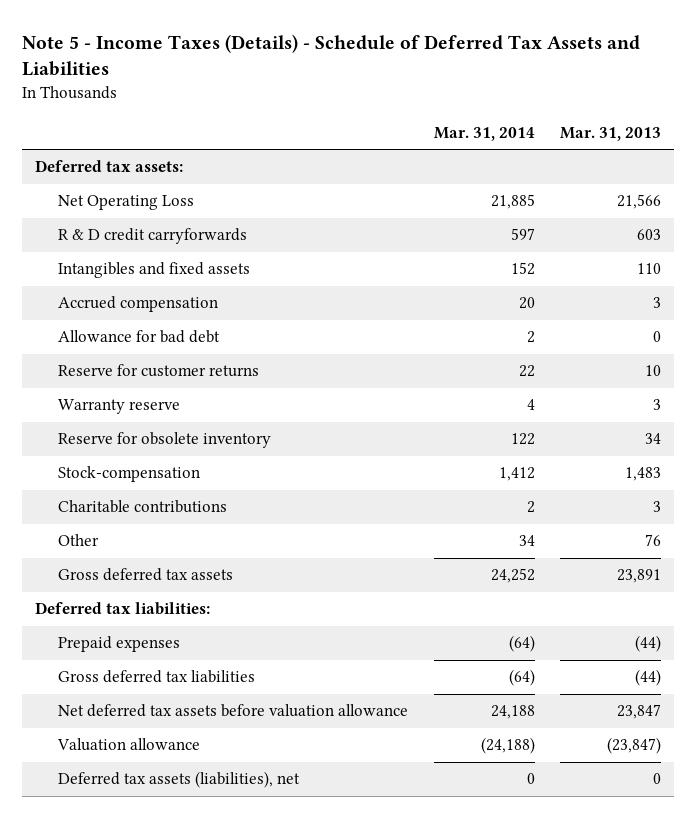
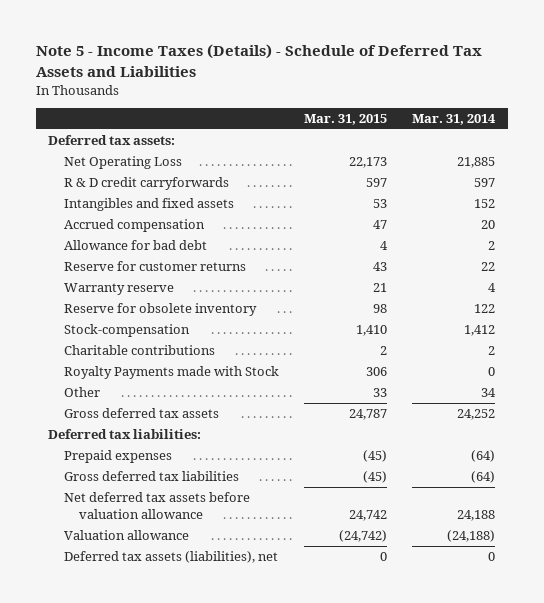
- | Mar. 31, 2014 | Mar. 31, 2013
+ | Mar. 31, 2015 | Mar. 31, 2014
+ Royalty Payments made with Stock | 306 | 0

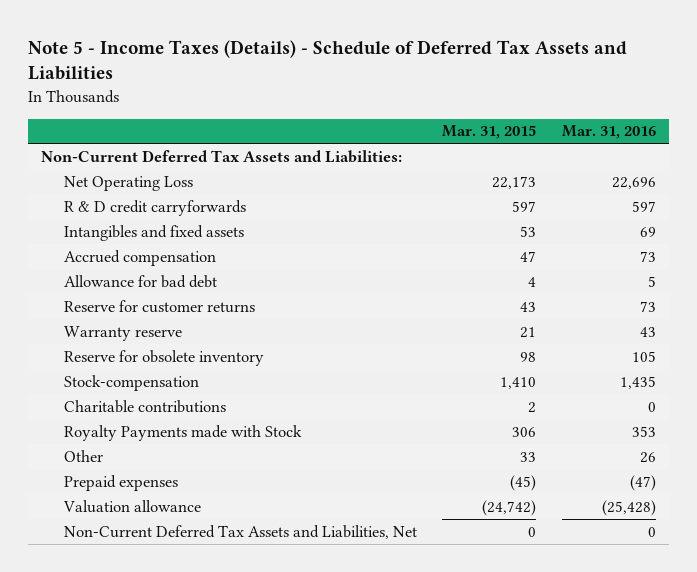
- | Mar. 31, 2015 | Mar. 31, 2014
+ | Mar. 31, 2015 | Mar. 31, 2016
- Deferred tax assets:
+ Non-Current Deferred Tax Assets and Liabilities:
- Gross deferred tax assets | 24,787 | 24,252
- Deferred tax liabilities:
- Gross deferred tax liabilities | (45) | (64)
- Net deferred tax assets before valuation allowance | 24,742 | 24,188
- Deferred tax assets (liabilities), net | 0 | 0
+ Non-Current Deferred Tax Assets and Liabilities, Net | 0 | 0

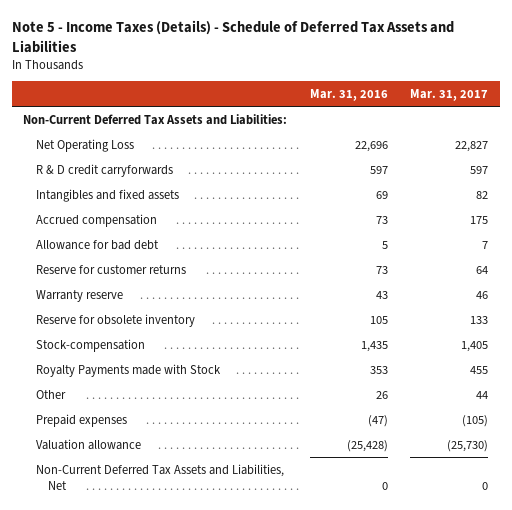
- | Mar. 31, 2015 | Mar. 31, 2016
+ | Mar. 31, 2016 | Mar. 31, 2017
- Charitable contributions | 2 | 0

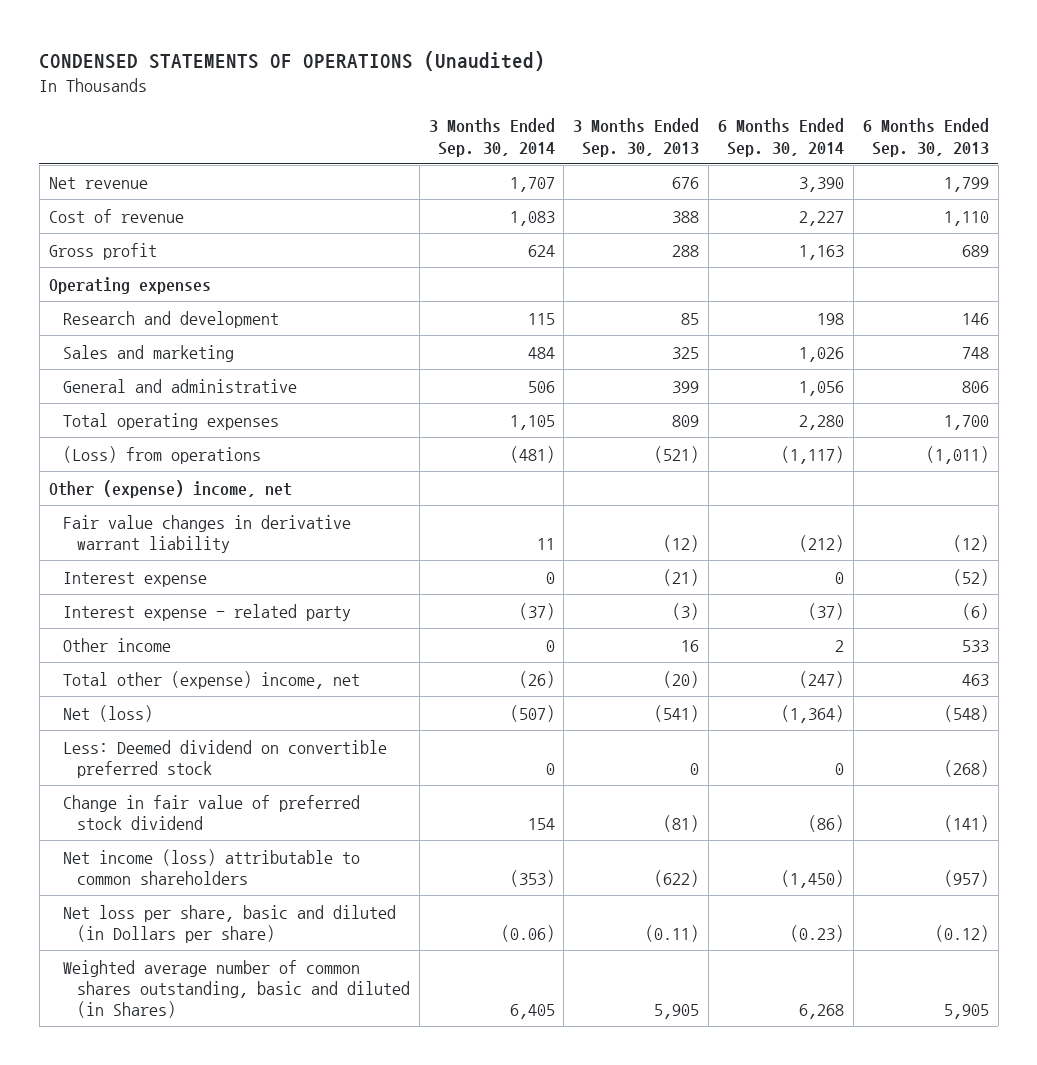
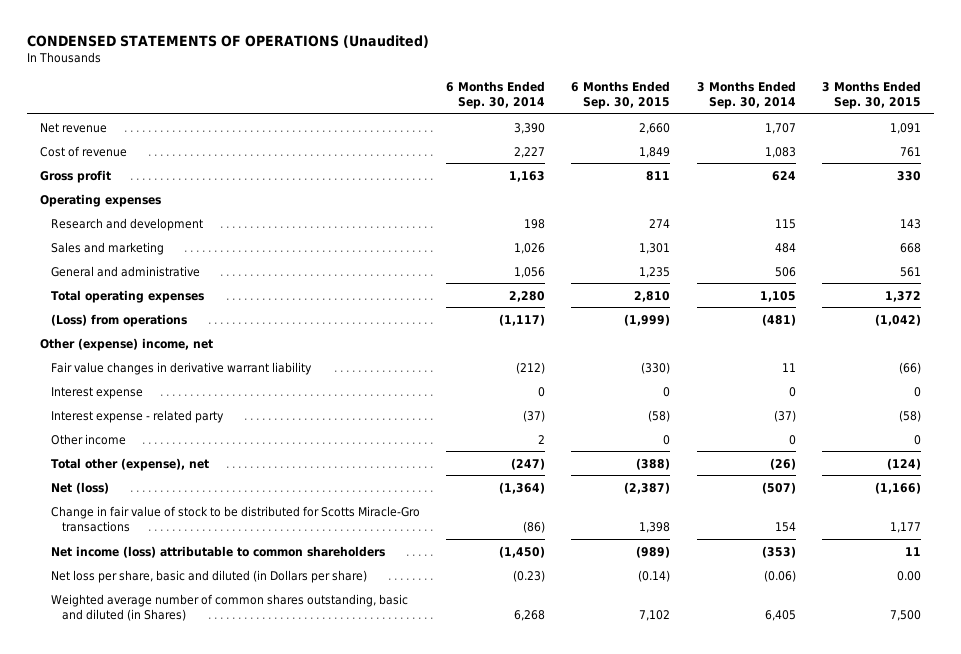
- | 3 Months Ended Sep. 30, 2014 | 3 Months Ended Sep. 30, 2013 | 6 Months Ended Sep. 30, 2014 | 6 Months Ended Sep. 30, 2013
+ | 6 Months Ended Sep. 30, 2014 | 6 Months Ended Sep. 30, 2015 | 3 Months Ended Sep. 30, 2014 | 3 Months Ended Sep. 30, 2015
- Total other (expense) income, net | (26) | (20) | (247) | 463
+ Total other (expense), net | (247) | (388) | (26) | (124)
- Less: Deemed dividend on convertible preferred stock | 0 | 0 | 0 | (268)
- Change in fair value of preferred stock dividend | 154 | (81) | (86) | (141)
+ Change in fair value of stock to be distributed for Scotts Miracle-Gro transactions | (86) | 1,398 | 154 | 1,177

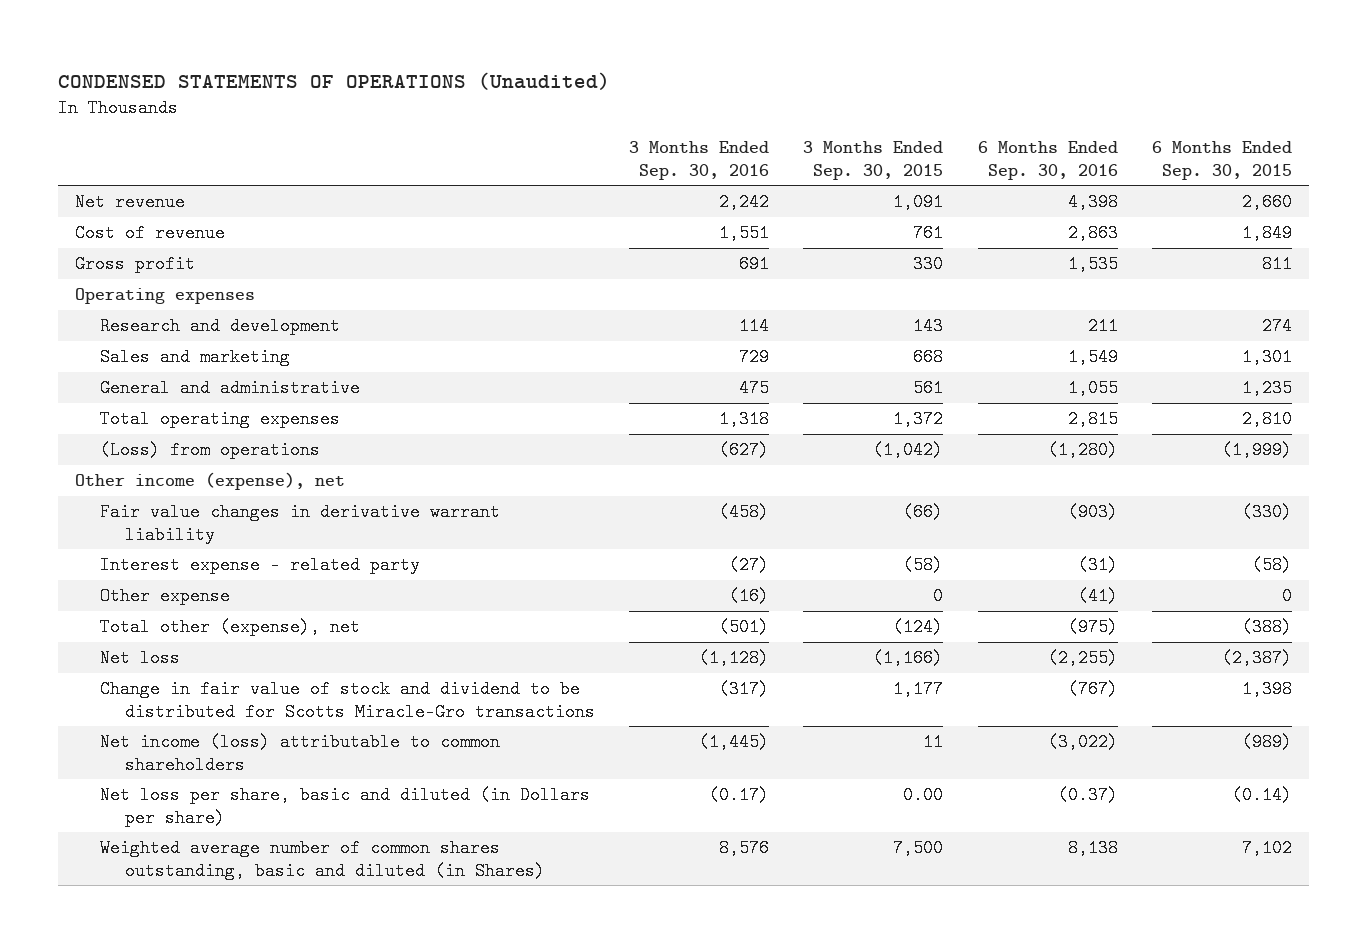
- | 6 Months Ended Sep. 30, 2014 | 6 Months Ended Sep. 30, 2015 | 3 Months Ended Sep. 30, 2014 | 3 Months Ended Sep. 30, 2015
+ | 3 Months Ended Sep. 30, 2016 | 3 Months Ended Sep. 30, 2015 | 6 Months Ended Sep. 30, 2016 | 6 Months Ended Sep. 30, 2015
- Other (expense) income, net
+ Other income (expense), net
- Interest expense | 0 | 0 | 0 | 0
- Other income | 2 | 0 | 0 | 0
+ Other expense | (16) | 0 | (41) | 0
- Net (loss) | (1,364) | (2,387) | (507) | (1,166)
- Change in fair value of stock to be distributed for Scotts Miracle-Gro transactions | (86) | 1,398 | 154 | 1,177
+ Net loss | (1,128) | (1,166) | (2,255) | (2,387)
+ Change in fair value of stock and dividend to be distributed for Scotts Miracle-Gro transactions | (317) | 1,177 | (767) | 1,398

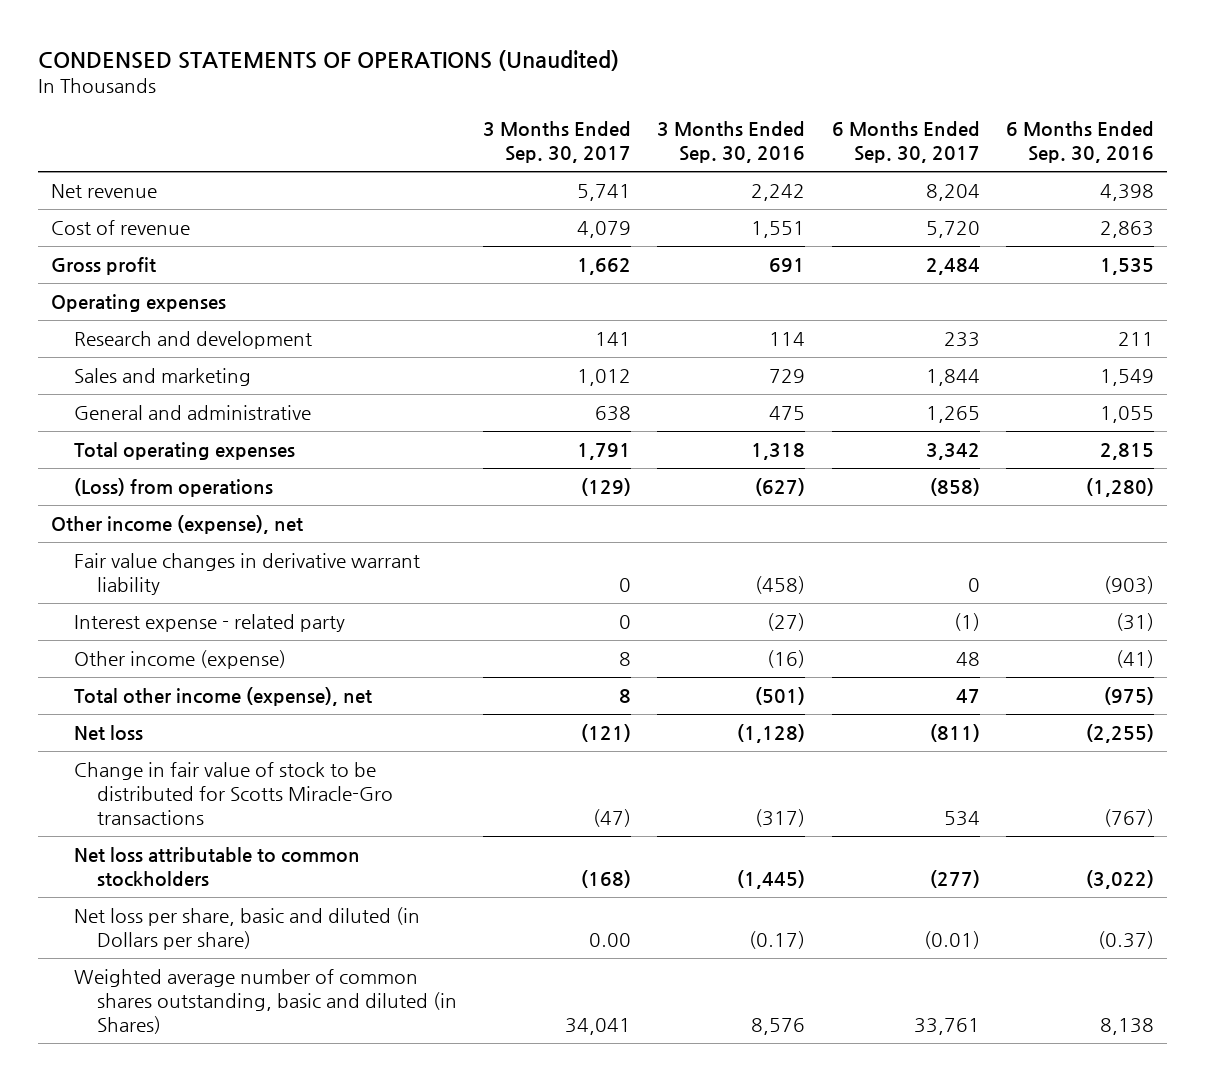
- | 3 Months Ended Sep. 30, 2016 | 3 Months Ended Sep. 30, 2015 | 6 Months Ended Sep. 30, 2016 | 6 Months Ended Sep. 30, 2015
+ | 3 Months Ended Sep. 30, 2017 | 3 Months Ended Sep. 30, 2016 | 6 Months Ended Sep. 30, 2017 | 6 Months Ended Sep. 30, 2016
- Other expense | (16) | 0 | (41) | 0
- Total other (expense), net | (501) | (124) | (975) | (388)
+ Other income (expense) | 8 | (16) | 48 | (41)
+ Total other income (expense), net | 8 | (501) | 47 | (975)
- Change in fair value of stock and dividend to be distributed for Scotts Miracle-Gro transactions | (317) | 1,177 | (767) | 1,398
- Net income (loss) attributable to common shareholders | (1,445) | 11 | (3,022) | (989)
+ Change in fair value of stock to be distributed for Scotts Miracle-Gro transactions | (47) | (317) | 534 | (767)
+ Net loss attributable to common stockholders | (168) | (1,445) | (277) | (3,022)

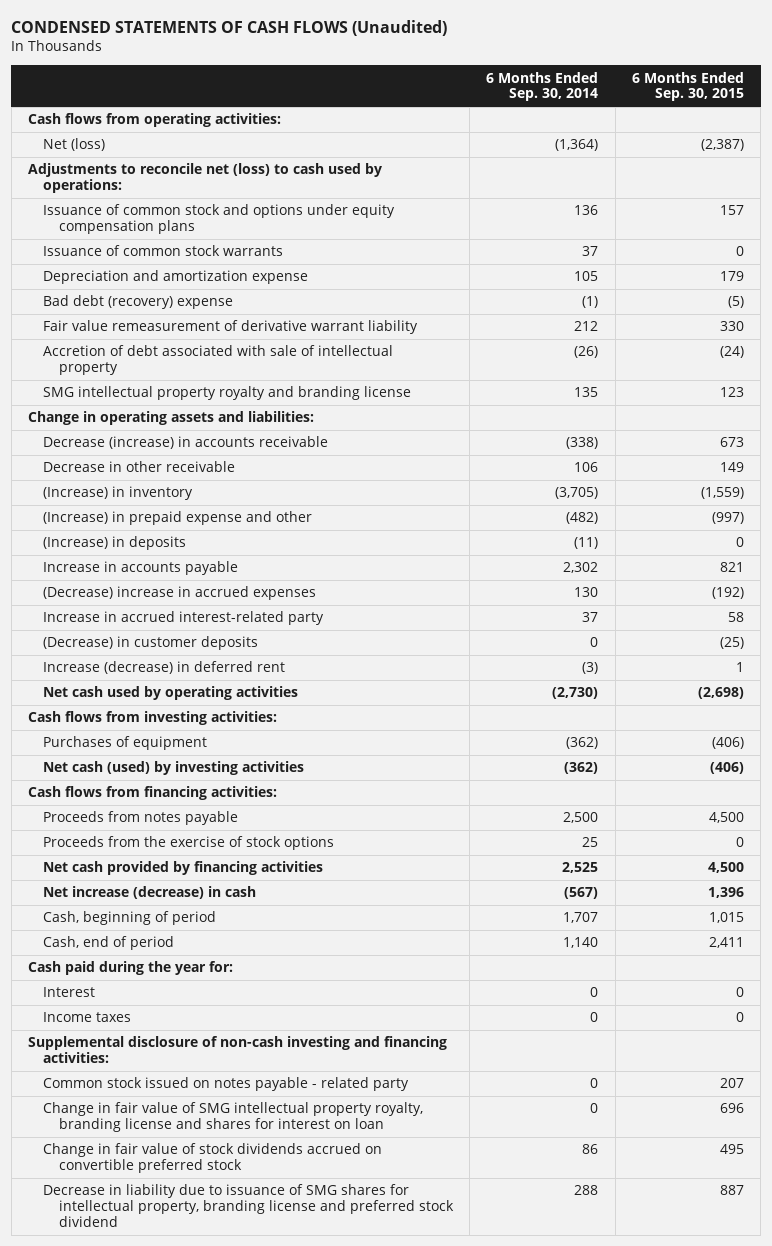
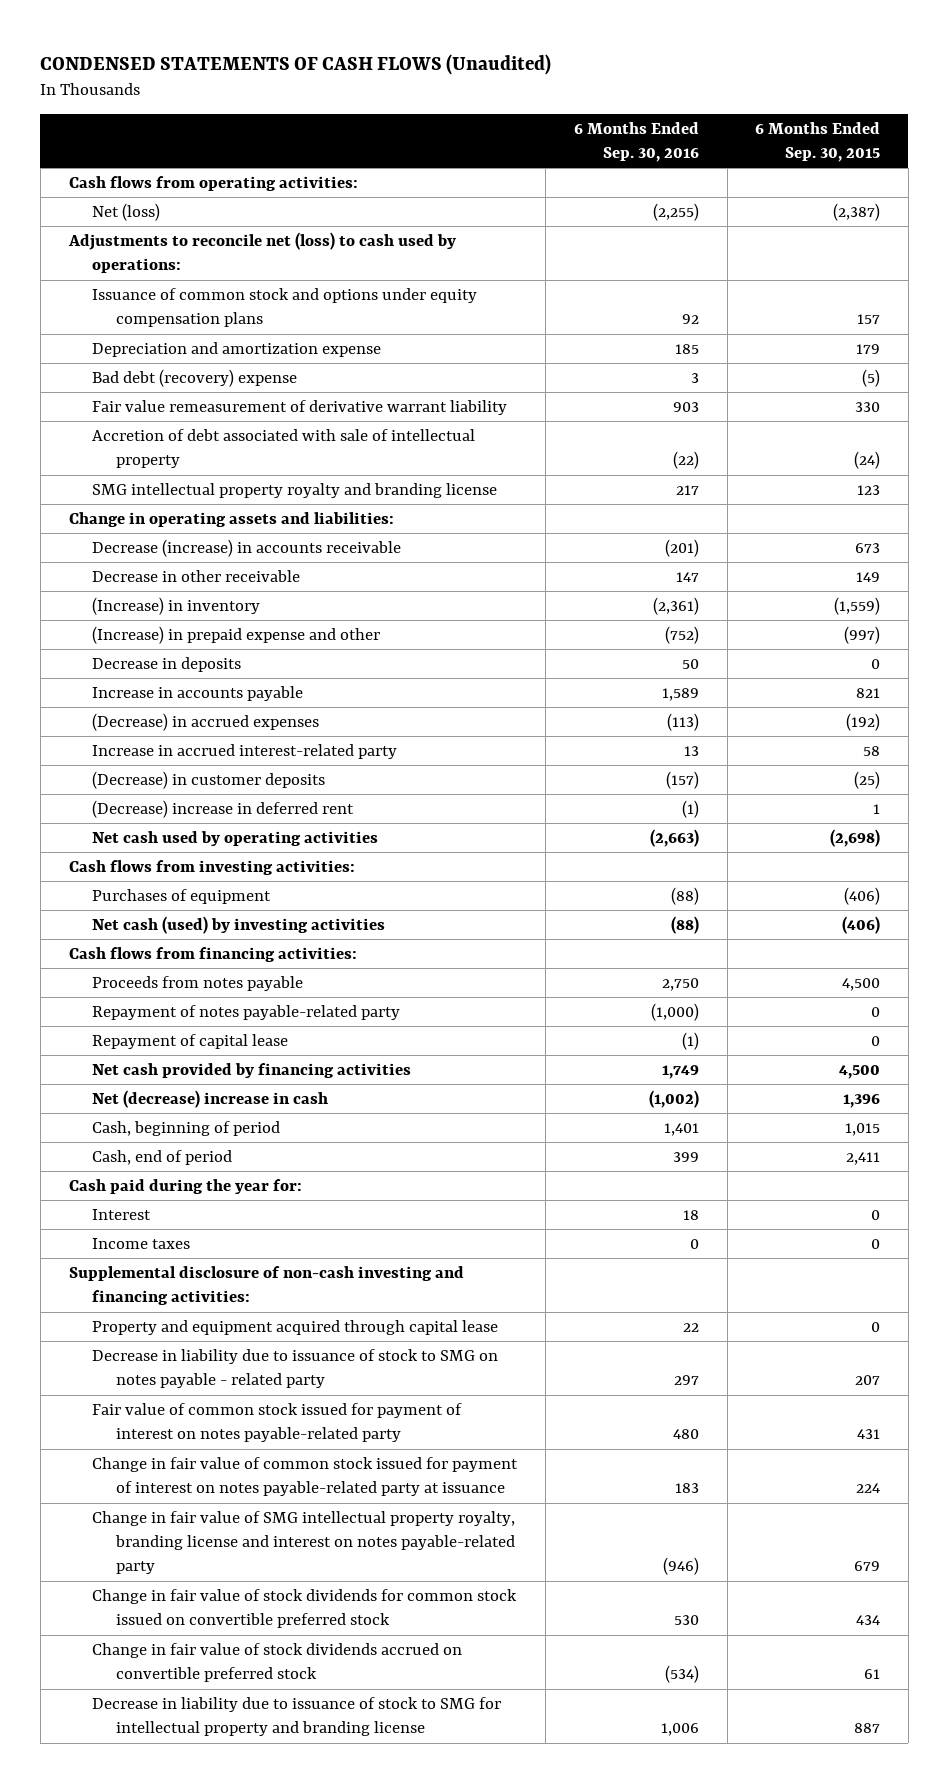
- | 6 Months Ended Sep. 30, 2014 | 6 Months Ended Sep. 30, 2015
+ | 6 Months Ended Sep. 30, 2016 | 6 Months Ended Sep. 30, 2015
- Issuance of common stock warrants | 37 | 0
- (Increase) in deposits | (11) | 0
+ Decrease in deposits | 50 | 0
- (Decrease) increase in accrued expenses | 130 | (192)
+ (Decrease) in accrued expenses | (113) | (192)
- Increase (decrease) in deferred rent | (3) | 1
+ (Decrease) increase in deferred rent | (1) | 1
- Proceeds from the exercise of stock options | 25 | 0
+ Repayment of notes payable-related party | (1,000) | 0
+ Repayment of capital lease | (1) | 0
- Net increase (decrease) in cash | (567) | 1,396
+ Net (decrease) increase in cash | (1,002) | 1,396
- Common stock issued on notes payable - related party | 0 | 207
- Change in fair value of SMG intellectual property royalty, branding license and shares for interest on loan | 0 | 696
- Change in fair value of stock dividends accrued on convertible preferred stock | 86 | 495
- Decrease in liability due to issuance of SMG shares for intellectual property, branding license and preferred stock dividend | 288 | 887
+ Property and equipment acquired through capital lease | 22 | 0
+ Decrease in liability due to issuance of stock to SMG on notes payable - related party | 297 | 207
+ Fair value of common stock issued for payment of interest on notes payable-related party | 480 | 431
+ Change in fair value of common stock issued for payment of interest on notes payable-related party at issuance | 183 | 224
+ Change in fair value of SMG intellectual property royalty, branding license and interest on notes payable-related party | (946) | 679
+ Change in fair value of stock dividends for common stock issued on convertible preferred stock | 530 | 434
+ Change in fair value of stock dividends accrued on convertible preferred stock | (534) | 61
+ Decrease in liability due to issuance of stock to SMG for intellectual property and branding license | 1,006 | 887

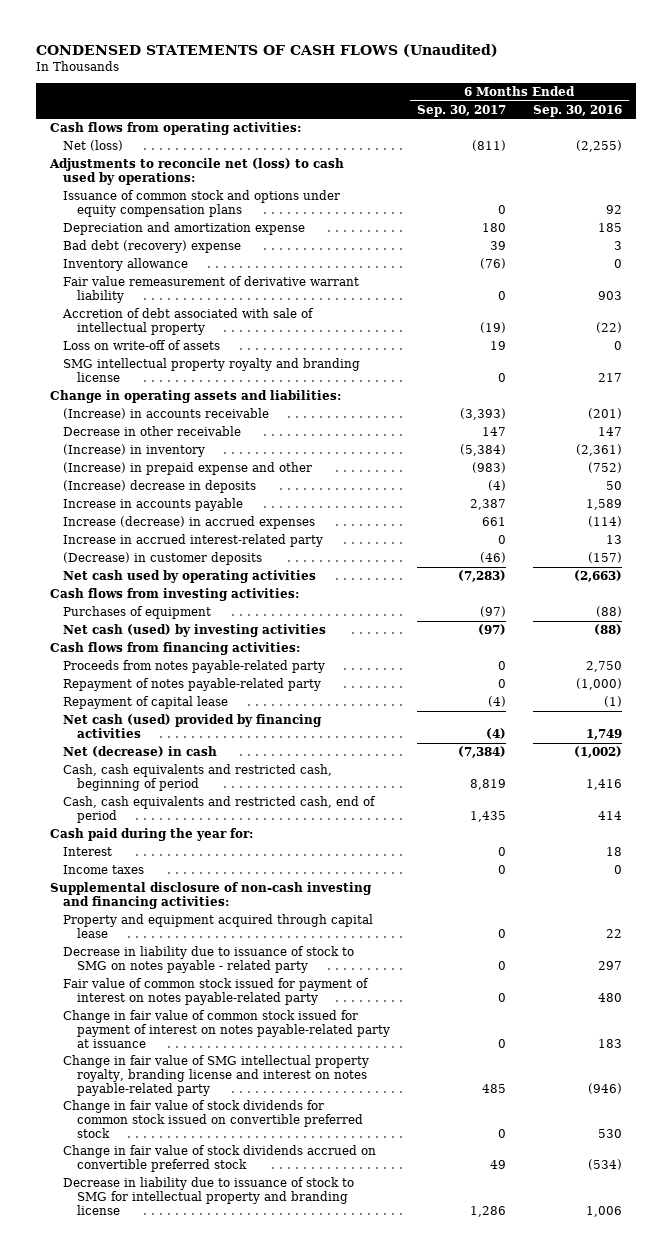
- | 6 Months Ended Sep. 30, 2016 | 6 Months Ended Sep. 30, 2015
+ | 6 Months Ended Sep. 30, 2017 | 6 Months Ended Sep. 30, 2016
+ Inventory allowance | (76) | 0
+ Loss on write-off of assets | 19 | 0
- Decrease (increase) in accounts receivable | (201) | 673
+ (Increase) in accounts receivable | (3,393) | (201)
- Decrease in deposits | 50 | 0
+ (Increase) decrease in deposits | (4) | 50
- (Decrease) in accrued expenses | (113) | (192)
+ Increase (decrease) in accrued expenses | 661 | (114)
- (Decrease) increase in deferred rent | (1) | 1
- Proceeds from notes payable | 2,750 | 4,500
+ Proceeds from notes payable-related party | 0 | 2,750
- Net cash provided by financing activities | 1,749 | 4,500
- Net (decrease) increase in cash | (1,002) | 1,396
- Cash, beginning of period | 1,401 | 1,015
- Cash, end of period | 399 | 2,411
+ Net cash (used) provided by financing activities | (4) | 1,749
+ Net (decrease) in cash | (7,384) | (1,002)
+ Cash, cash equivalents and restricted cash, beginning of period | 8,819 | 1,416
+ Cash, cash equivalents and restricted cash, end of period | 1,435 | 414

